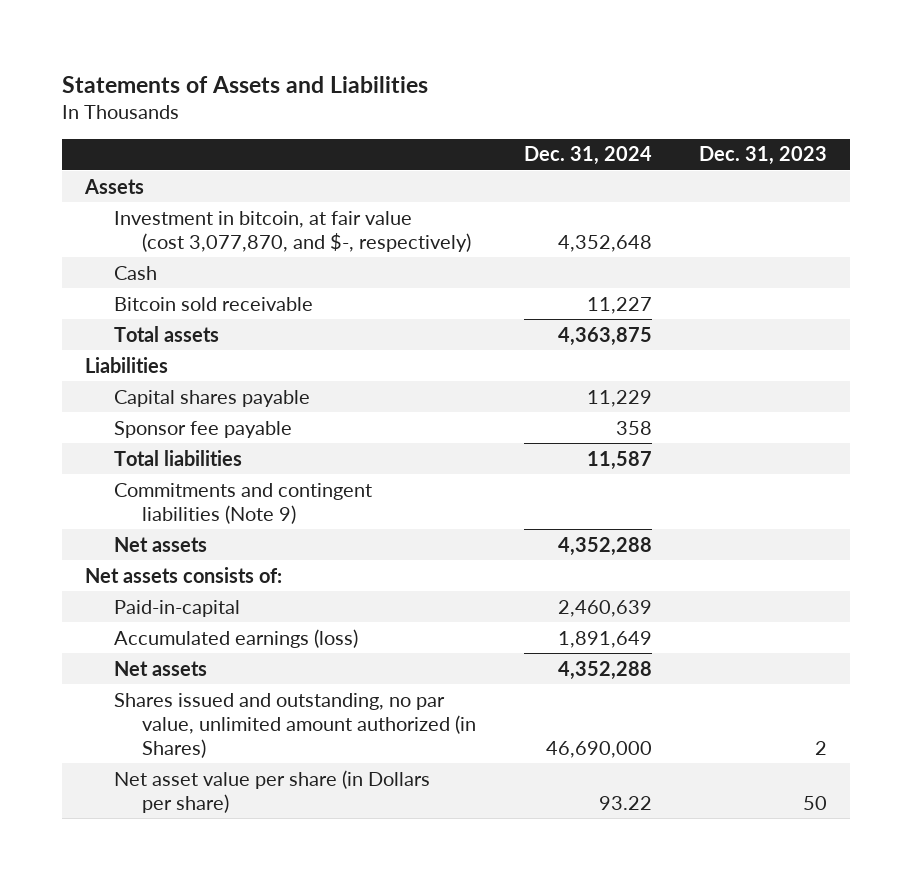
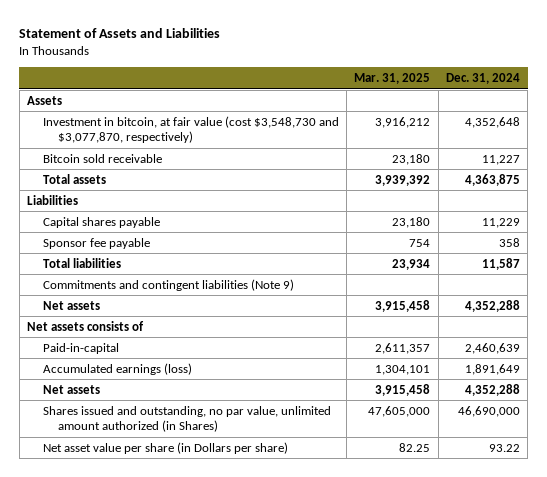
- Statements of Assets and Liabilities
+ Statement of Assets and Liabilities
- | Dec. 31, 2024 | Dec. 31, 2023
+ | Mar. 31, 2025 | Dec. 31, 2024
- Investment in bitcoin, at fair value (cost 3,077,870, and $-, respectively) | 4,352,648 |
- Cash
+ Investment in bitcoin, at fair value (cost $3,548,730 and $3,077,870, respectively) | 3,916,212 | 4,352,648
- Net assets consists of:
+ Net assets consists of

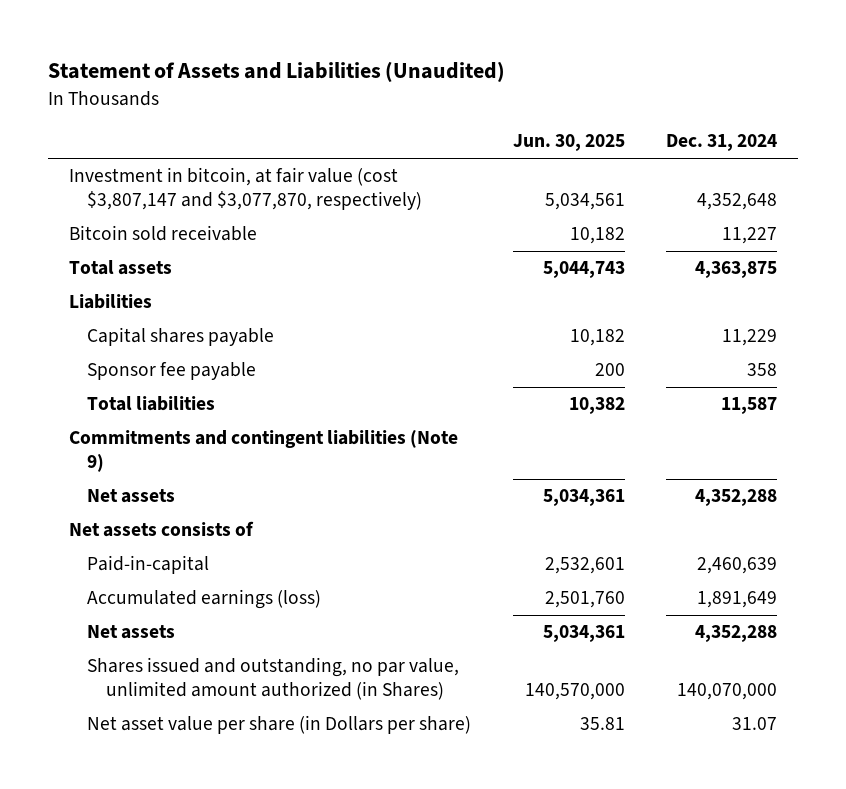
- Statement of Assets and Liabilities
+ Statement of Assets and Liabilities (Unaudited)
- | Mar. 31, 2025 | Dec. 31, 2024
+ | Jun. 30, 2025 | Dec. 31, 2024
- Assets
- Investment in bitcoin, at fair value (cost $3,548,730 and $3,077,870, respectively) | 3,916,212 | 4,352,648
+ Investment in bitcoin, at fair value (cost $3,807,147 and $3,077,870, respectively) | 5,034,561 | 4,352,648
- Shares issued and outstanding, no par value, unlimited amount authorized (in Shares) | 47,605,000 | 46,690,000
- Net asset value per share (in Dollars per share) | 82.25 | 93.22
+ Shares issued and outstanding, no par value, unlimited amount authorized (in Shares) | 140,570,000 | 140,070,000
+ Net asset value per share (in Dollars per share) | 35.81 | 31.07

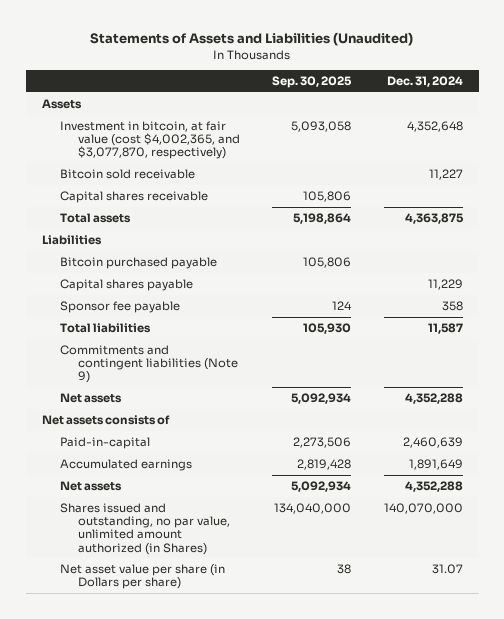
- Statement of Assets and Liabilities (Unaudited)
+ Statements of Assets and Liabilities (Unaudited)
- | Jun. 30, 2025 | Dec. 31, 2024
+ | Sep. 30, 2025 | Dec. 31, 2024
- Investment in bitcoin, at fair value (cost $3,807,147 and $3,077,870, respectively) | 5,034,561 | 4,352,648
+ Assets
+ Investment in bitcoin, at fair value (cost $4,002,365, and $3,077,870, respectively) | 5,093,058 | 4,352,648
+ Capital shares receivable | 105,806 |
+ Bitcoin purchased payable | 105,806 |
- Accumulated earnings (loss) | 2,501,760 | 1,891,649
+ Accumulated earnings | 2,819,428 | 1,891,649

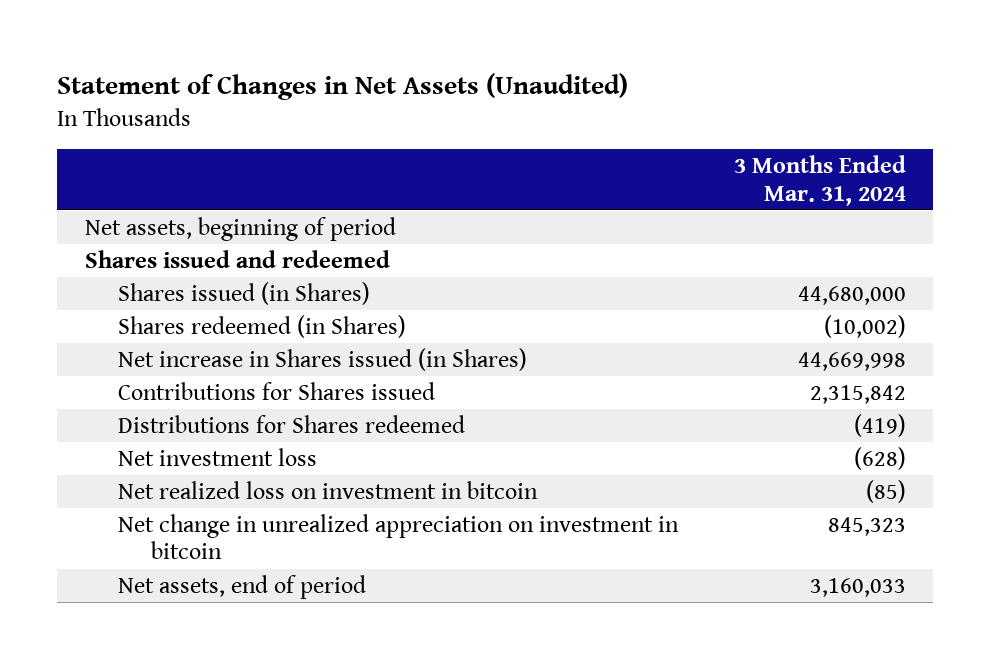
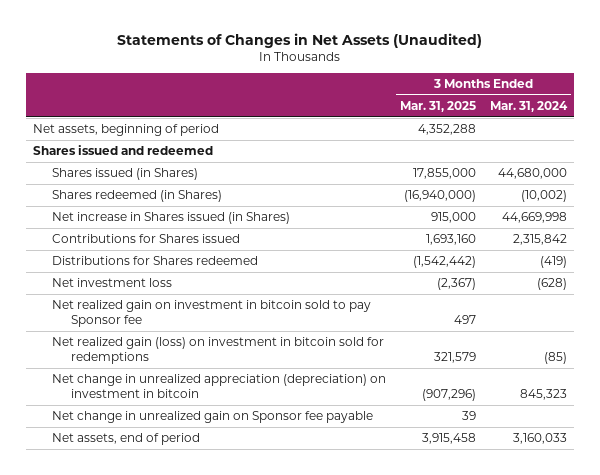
- Statement of Changes in Net Assets (Unaudited)
+ Statements of Changes in Net Assets (Unaudited)
- | 3 Months Ended Mar. 31, 2024
+ | 3 Months Ended Mar. 31, 2025 | 3 Months Ended Mar. 31, 2024
- Net realized loss on investment in bitcoin | (85)
- Net change in unrealized appreciation on investment in bitcoin | 845,323
+ Net realized gain on investment in bitcoin sold to pay Sponsor fee | 497 |
+ Net realized gain (loss) on investment in bitcoin sold for redemptions | 321,579 | (85)
+ Net change in unrealized appreciation (depreciation) on investment in bitcoin | (907,296) | 845,323
+ Net change in unrealized gain on Sponsor fee payable | 39 |

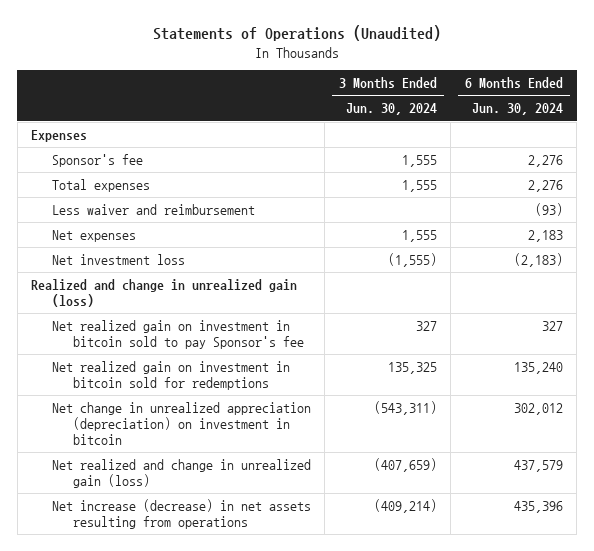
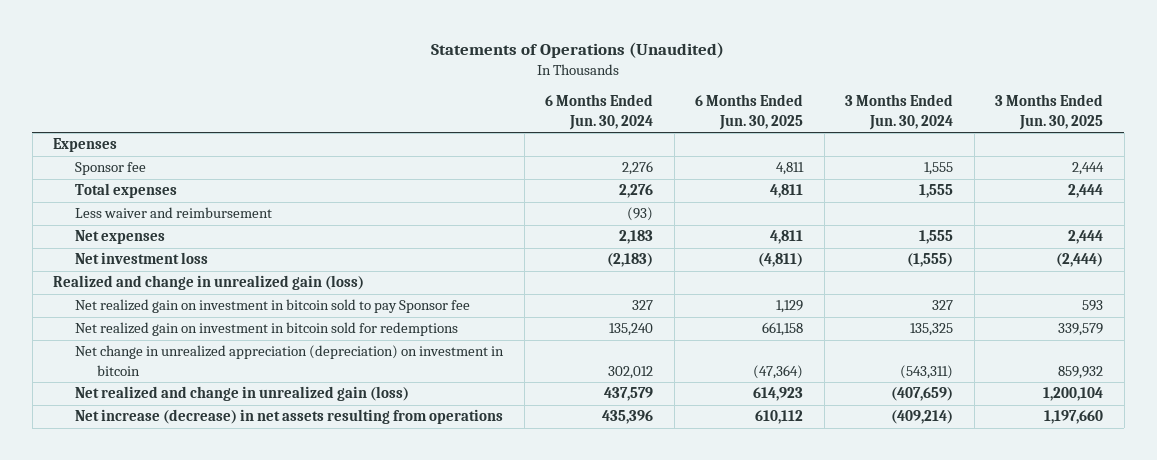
- | 3 Months Ended Jun. 30, 2024 | 6 Months Ended Jun. 30, 2024
+ | 6 Months Ended Jun. 30, 2024 | 6 Months Ended Jun. 30, 2025 | 3 Months Ended Jun. 30, 2024 | 3 Months Ended Jun. 30, 2025
- Sponsor's fee | 1,555 | 2,276
+ Sponsor fee | 2,276 | 4,811 | 1,555 | 2,444
- Net realized gain on investment in bitcoin sold to pay Sponsor's fee | 327 | 327
+ Net realized gain on investment in bitcoin sold to pay Sponsor fee | 327 | 1,129 | 327 | 593

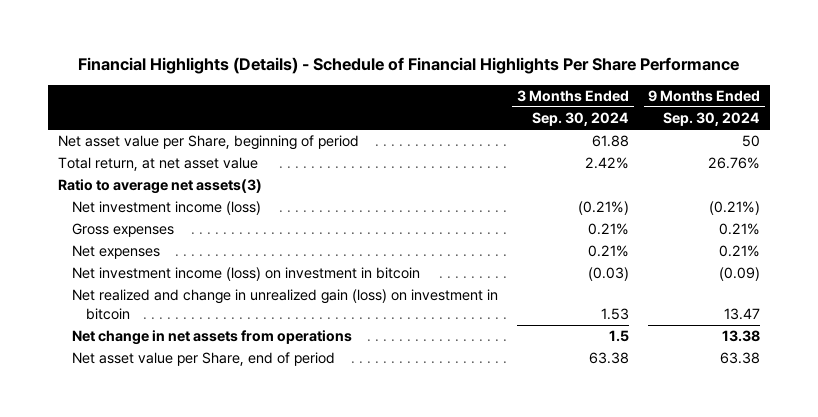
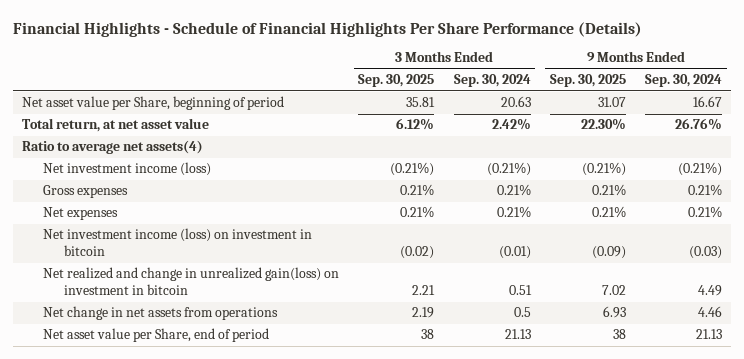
- Financial Highlights (Details) - Schedule of Financial Highlights Per Share Performance
+ Financial Highlights - Schedule of Financial Highlights Per Share Performance (Details)
- | 3 Months Ended Sep. 30, 2024 | 9 Months Ended Sep. 30, 2024
+ | 3 Months Ended Sep. 30, 2025 | 3 Months Ended Sep. 30, 2024 | 9 Months Ended Sep. 30, 2025 | 9 Months Ended Sep. 30, 2024
- Net asset value per Share, beginning of period | 61.88 | 50
+ Net asset value per Share, beginning of period | 35.81 | 20.63 | 31.07 | 16.67
- Ratio to average net assets(3)
+ Ratio to average net assets(4)
- Net investment income (loss) on investment in bitcoin | (0.03) | (0.09)
- Net realized and change in unrealized gain (loss) on investment in bitcoin | 1.53 | 13.47
- Net change in net assets from operations | 1.5 | 13.38
- Net asset value per Share, end of period | 63.38 | 63.38
+ Net investment income (loss) on investment in bitcoin | (0.02) | (0.01) | (0.09) | (0.03)
+ Net realized and change in unrealized gain(loss) on investment in bitcoin | 2.21 | 0.51 | 7.02 | 4.49
+ Net change in net assets from operations | 2.19 | 0.5 | 6.93 | 4.46
+ Net asset value per Share, end of period | 38 | 21.13 | 38 | 21.13

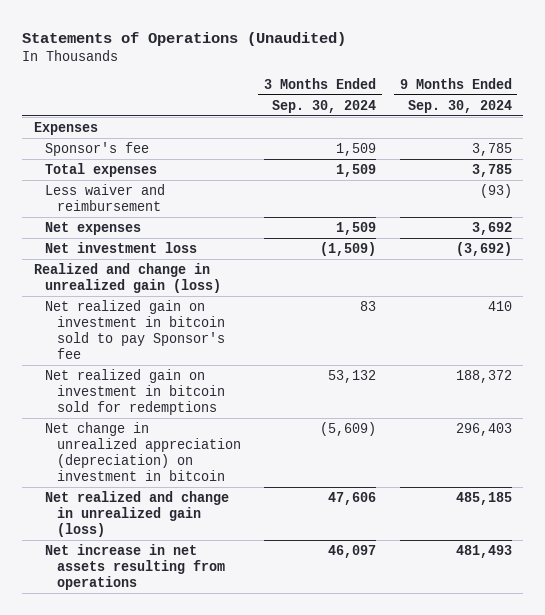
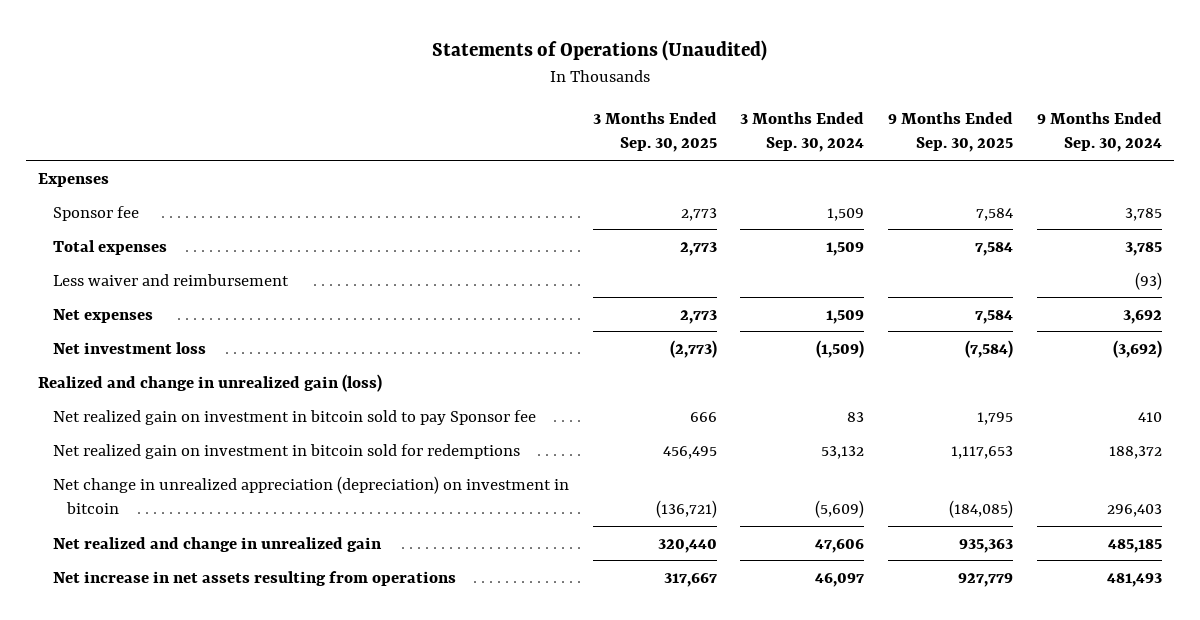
- | 3 Months Ended Sep. 30, 2024 | 9 Months Ended Sep. 30, 2024
+ | 3 Months Ended Sep. 30, 2025 | 3 Months Ended Sep. 30, 2024 | 9 Months Ended Sep. 30, 2025 | 9 Months Ended Sep. 30, 2024
- Sponsor's fee | 1,509 | 3,785
+ Sponsor fee | 2,773 | 1,509 | 7,584 | 3,785
- Net realized gain on investment in bitcoin sold to pay Sponsor's fee | 83 | 410
+ Net realized gain on investment in bitcoin sold to pay Sponsor fee | 666 | 83 | 1,795 | 410
- Net realized and change in unrealized gain (loss) | 47,606 | 485,185
+ Net realized and change in unrealized gain | 320,440 | 47,606 | 935,363 | 485,185

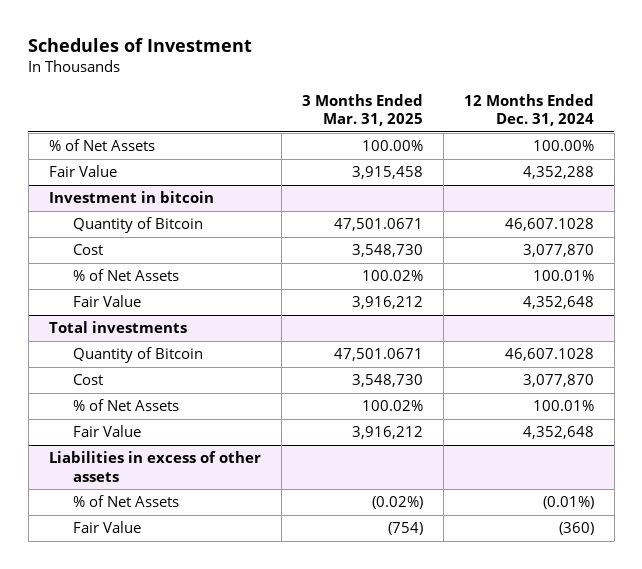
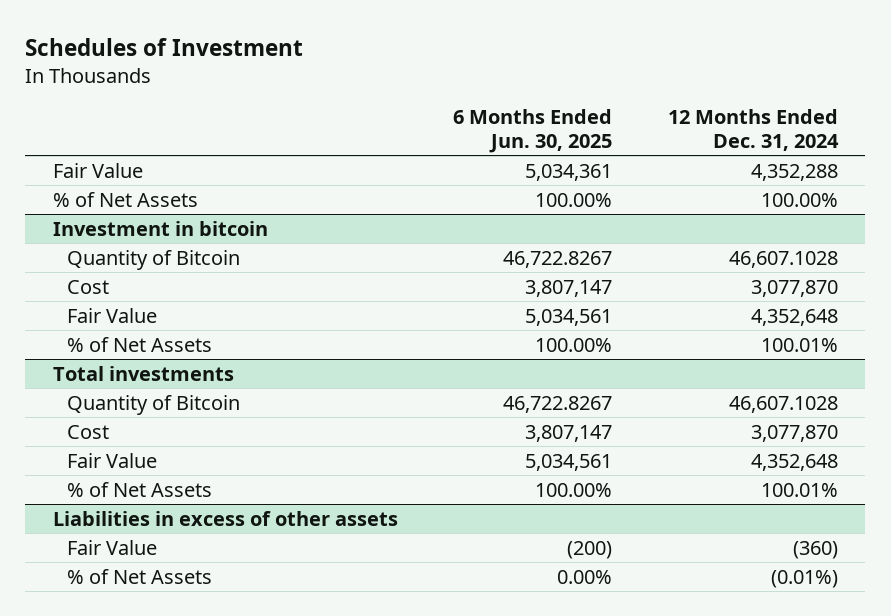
- | 3 Months Ended Mar. 31, 2025 | 12 Months Ended Dec. 31, 2024
+ | 6 Months Ended Jun. 30, 2025 | 12 Months Ended Dec. 31, 2024
moved down: % of Net Assets | 100.00% | 100.00%
@ Investment in bitcoin
moved down: % of Net Assets | 100.00% | 100.01%
@ Total investments
moved down: % of Net Assets | 100.00% | 100.01%
@ Liabilities in excess of other assets
moved down: % of Net Assets | 0.00% | (0.01%)

